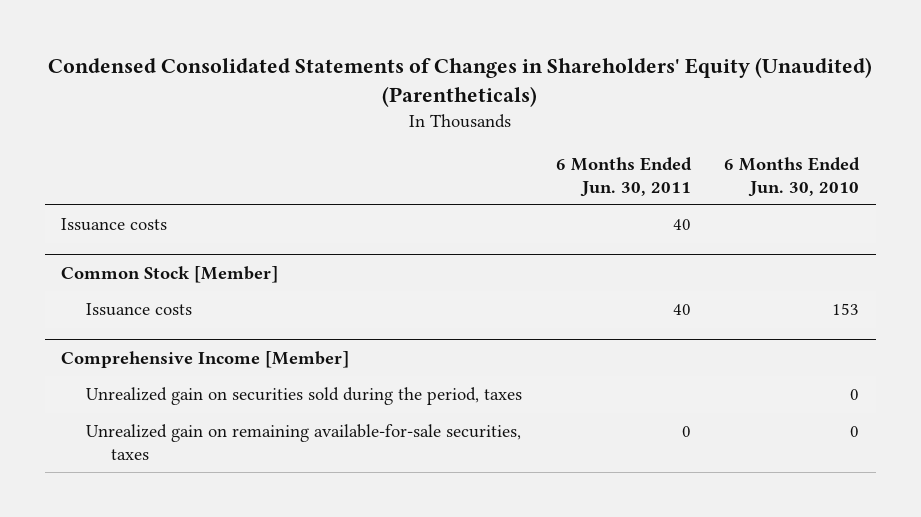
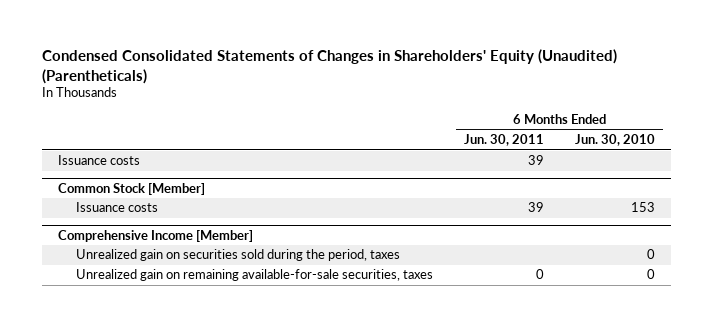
- Issuance costs | 40 |
+ Issuance costs | 39 |
@ Common Stock [Member]
- Issuance costs | 40 | 153
+ Issuance costs | 39 | 153

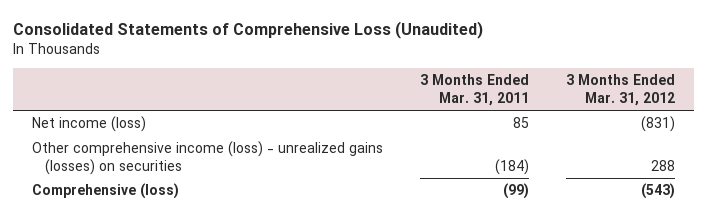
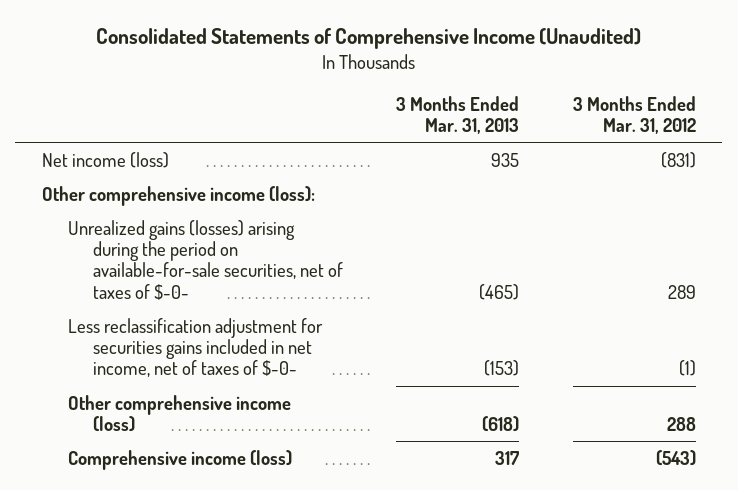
- Consolidated Statements of Comprehensive Loss (Unaudited)
+ Consolidated Statements of Comprehensive Income (Unaudited)
- | 3 Months Ended Mar. 31, 2011 | 3 Months Ended Mar. 31, 2012
+ | 3 Months Ended Mar. 31, 2013 | 3 Months Ended Mar. 31, 2012
- Other comprehensive income (loss) - unrealized gains (losses) on securities | (184) | 288
- Comprehensive (loss) | (99) | (543)
+ Other comprehensive income (loss):
+ Unrealized gains (losses) arising during the period on available-for-sale securities, net of taxes of $-0- | (465) | 289
+ Less reclassification adjustment for securities gains included in net income, net of taxes of $-0- | (153) | (1)
+ Other comprehensive income (loss) | (618) | 288
+ Comprehensive income (loss) | 317 | (543)

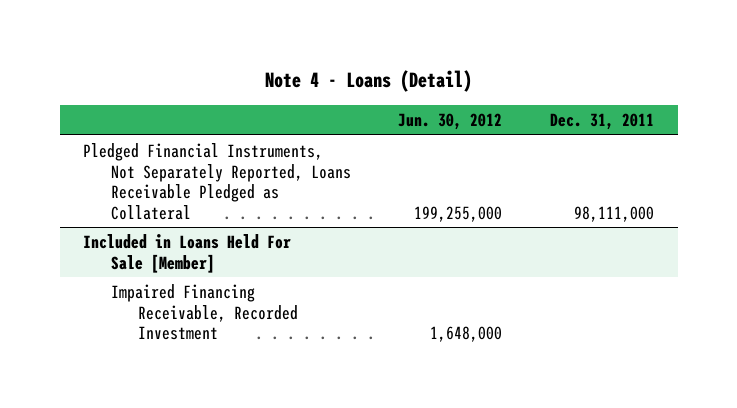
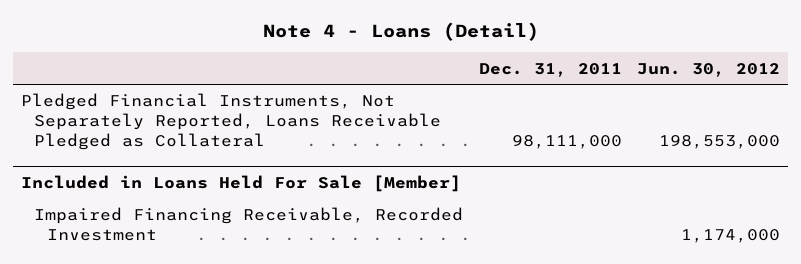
- | Jun. 30, 2012 | Dec. 31, 2011
+ | Dec. 31, 2011 | Jun. 30, 2012
- Pledged Financial Instruments, Not Separately Reported, Loans Receivable Pledged as Collateral | 199,255,000 | 98,111,000
+ Pledged Financial Instruments, Not Separately Reported, Loans Receivable Pledged as Collateral | 98,111,000 | 198,553,000
@ Included in Loans Held For Sale [Member]
- Impaired Financing Receivable, Recorded Investment | 1,648,000 |
+ Impaired Financing Receivable, Recorded Investment | | 1,174,000

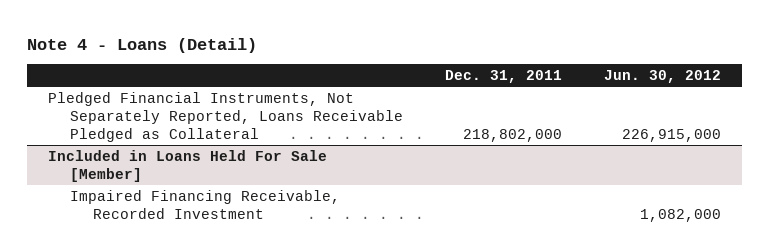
- Pledged Financial Instruments, Not Separately Reported, Loans Receivable Pledged as Collateral | 98,111,000 | 198,553,000
+ Pledged Financial Instruments, Not Separately Reported, Loans Receivable Pledged as Collateral | 218,802,000 | 226,915,000
@ Included in Loans Held For Sale [Member]
- Impaired Financing Receivable, Recorded Investment | | 1,174,000
+ Impaired Financing Receivable, Recorded Investment | | 1,082,000

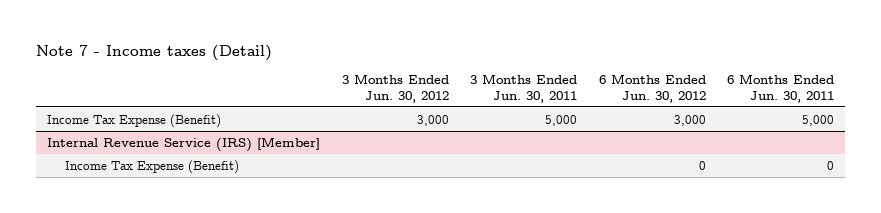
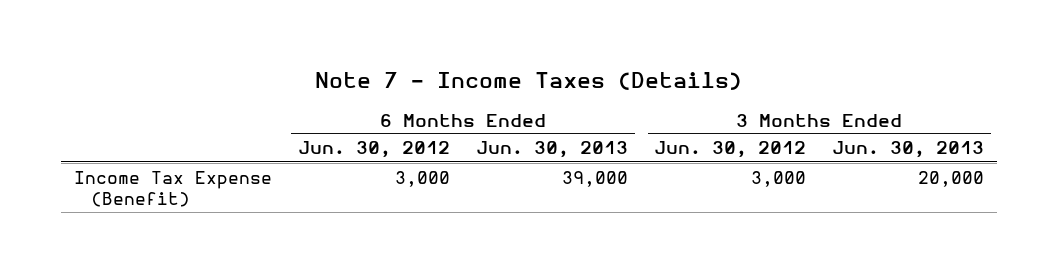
- Note 7 - Income taxes (Detail)
+ Note 7 - Income Taxes (Details)
- | 3 Months Ended Jun. 30, 2012 | 3 Months Ended Jun. 30, 2011 | 6 Months Ended Jun. 30, 2012 | 6 Months Ended Jun. 30, 2011
+ | 6 Months Ended Jun. 30, 2012 | 6 Months Ended Jun. 30, 2013 | 3 Months Ended Jun. 30, 2012 | 3 Months Ended Jun. 30, 2013
- Internal Revenue Service (IRS) [Member]
- Income Tax Expense (Benefit) | | | 0 | 0

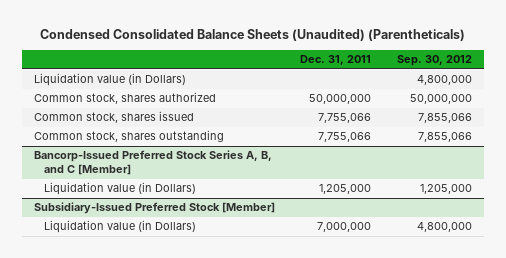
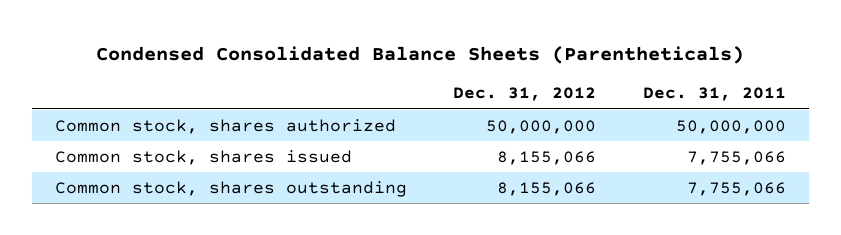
- Condensed Consolidated Balance Sheets (Unaudited) (Parentheticals)
+ Condensed Consolidated Balance Sheets (Parentheticals)
- | Dec. 31, 2011 | Sep. 30, 2012
+ | Dec. 31, 2012 | Dec. 31, 2011
- Liquidation value (in Dollars) | | 4,800,000
- Bancorp-Issued Preferred Stock Series A, B, and C [Member]
- Liquidation value (in Dollars) | 1,205,000 | 1,205,000
- Subsidiary-Issued Preferred Stock [Member]
- Liquidation value (in Dollars) | 7,000,000 | 4,800,000

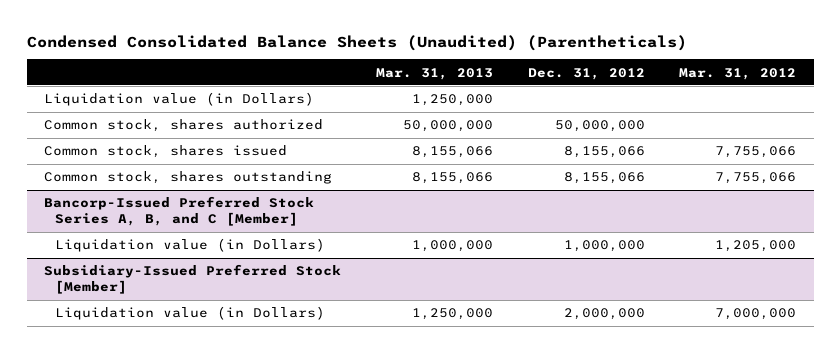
- Condensed Consolidated Balance Sheets (Parentheticals)
+ Condensed Consolidated Balance Sheets (Unaudited) (Parentheticals)
- | Dec. 31, 2012 | Dec. 31, 2011
+ | Mar. 31, 2013 | Dec. 31, 2012 | Mar. 31, 2012
+ Liquidation value (in Dollars) | 1,250,000 | |
+ Bancorp-Issued Preferred Stock Series A, B, and C [Member]
+ Liquidation value (in Dollars) | 1,000,000 | 1,000,000 | 1,205,000
+ Subsidiary-Issued Preferred Stock [Member]
+ Liquidation value (in Dollars) | 1,250,000 | 2,000,000 | 7,000,000

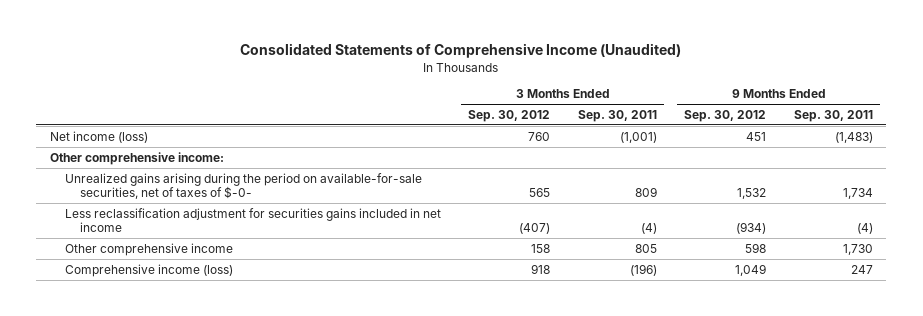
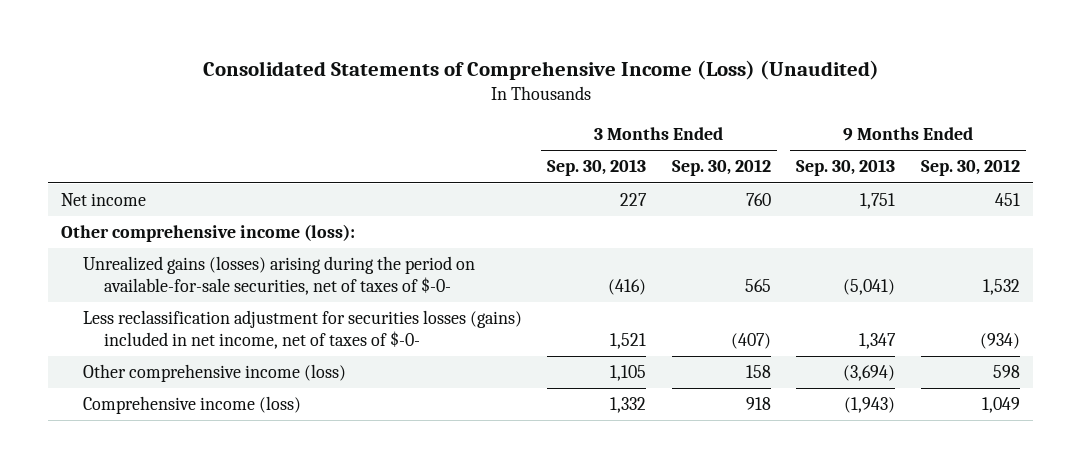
- Consolidated Statements of Comprehensive Income (Unaudited)
+ Consolidated Statements of Comprehensive Income (Loss) (Unaudited)
- | 3 Months Ended Sep. 30, 2012 | 3 Months Ended Sep. 30, 2011 | 9 Months Ended Sep. 30, 2012 | 9 Months Ended Sep. 30, 2011
+ | 3 Months Ended Sep. 30, 2013 | 3 Months Ended Sep. 30, 2012 | 9 Months Ended Sep. 30, 2013 | 9 Months Ended Sep. 30, 2012
- Net income (loss) | 760 | (1,001) | 451 | (1,483)
- Other comprehensive income:
- Unrealized gains arising during the period on available-for-sale securities, net of taxes of $-0- | 565 | 809 | 1,532 | 1,734
- Less reclassification adjustment for securities gains included in net income | (407) | (4) | (934) | (4)
- Other comprehensive income | 158 | 805 | 598 | 1,730
+ Net income | 227 | 760 | 1,751 | 451
+ Other comprehensive income (loss):
+ Unrealized gains (losses) arising during the period on available-for-sale securities, net of taxes of $-0- | (416) | 565 | (5,041) | 1,532
+ Less reclassification adjustment for securities losses (gains) included in net income, net of taxes of $-0- | 1,521 | (407) | 1,347 | (934)
+ Other comprehensive income (loss) | 1,105 | 158 | (3,694) | 598

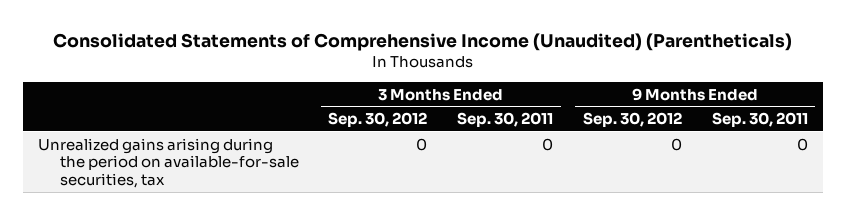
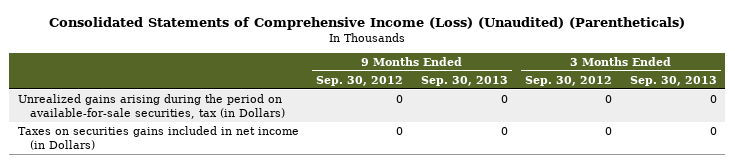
- Consolidated Statements of Comprehensive Income (Unaudited) (Parentheticals)
+ Consolidated Statements of Comprehensive Income (Loss) (Unaudited) (Parentheticals)
- | 3 Months Ended Sep. 30, 2012 | 3 Months Ended Sep. 30, 2011 | 9 Months Ended Sep. 30, 2012 | 9 Months Ended Sep. 30, 2011
+ | 9 Months Ended Sep. 30, 2012 | 9 Months Ended Sep. 30, 2013 | 3 Months Ended Sep. 30, 2012 | 3 Months Ended Sep. 30, 2013
- Unrealized gains arising during the period on available-for-sale securities, tax | 0 | 0 | 0 | 0
+ Unrealized gains arising during the period on available-for-sale securities, tax (in Dollars) | 0 | 0 | 0 | 0
+ Taxes on securities gains included in net income (in Dollars) | 0 | 0 | 0 | 0

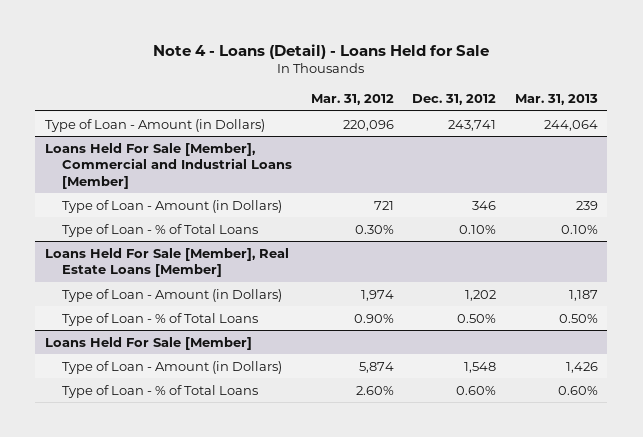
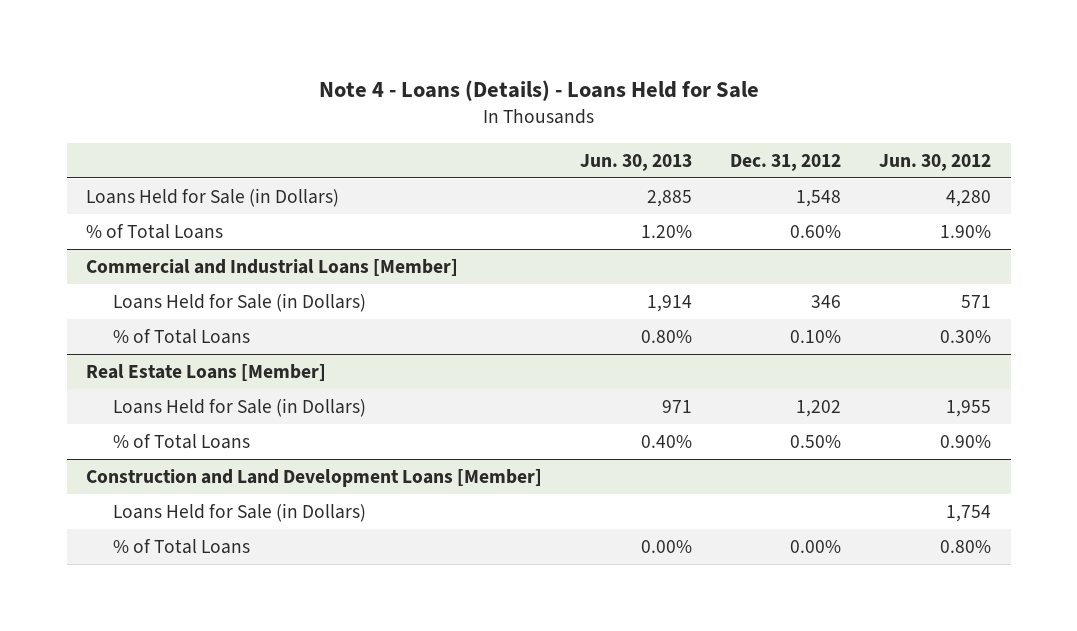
- Note 4 - Loans (Detail) - Loans Held for Sale
+ Note 4 - Loans (Details) - Loans Held for Sale
- | Mar. 31, 2012 | Dec. 31, 2012 | Mar. 31, 2013
+ | Jun. 30, 2013 | Dec. 31, 2012 | Jun. 30, 2012
- Type of Loan - Amount (in Dollars) | 220,096 | 243,741 | 244,064
- Loans Held For Sale [Member], Commercial and Industrial Loans [Member]
- Type of Loan - Amount (in Dollars) | 721 | 346 | 239
- Type of Loan - % of Total Loans | 0.30% | 0.10% | 0.10%
- Loans Held For Sale [Member], Real Estate Loans [Member]
- Type of Loan - Amount (in Dollars) | 1,974 | 1,202 | 1,187
- Type of Loan - % of Total Loans | 0.90% | 0.50% | 0.50%
- Loans Held For Sale [Member]
- Type of Loan - Amount (in Dollars) | 5,874 | 1,548 | 1,426
- Type of Loan - % of Total Loans | 2.60% | 0.60% | 0.60%
+ Loans Held for Sale (in Dollars) | 2,885 | 1,548 | 4,280
+ % of Total Loans | 1.20% | 0.60% | 1.90%
+ Commercial and Industrial Loans [Member]
+ Loans Held for Sale (in Dollars) | 1,914 | 346 | 571
+ % of Total Loans | 0.80% | 0.10% | 0.30%
+ Real Estate Loans [Member]
+ Loans Held for Sale (in Dollars) | 971 | 1,202 | 1,955
+ % of Total Loans | 0.40% | 0.50% | 0.90%
+ Construction and Land Development Loans [Member]
+ Loans Held for Sale (in Dollars) | | | 1,754
+ % of Total Loans | 0.00% | 0.00% | 0.80%

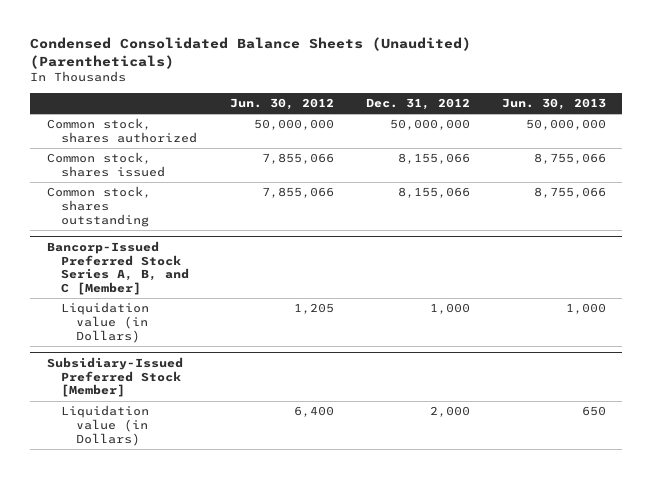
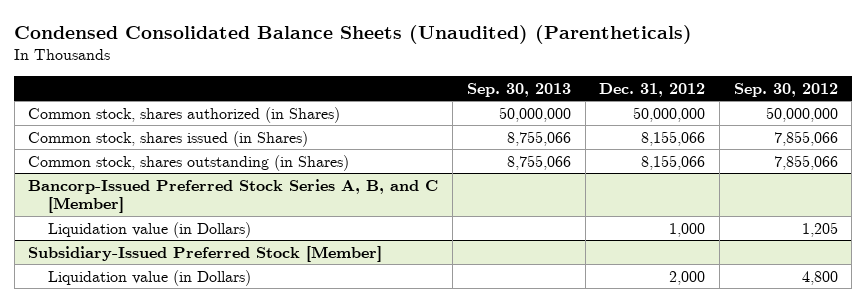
- | Jun. 30, 2012 | Dec. 31, 2012 | Jun. 30, 2013
+ | Sep. 30, 2013 | Dec. 31, 2012 | Sep. 30, 2012
- Common stock, shares authorized | 50,000,000 | 50,000,000 | 50,000,000
- Common stock, shares issued | 7,855,066 | 8,155,066 | 8,755,066
- Common stock, shares outstanding | 7,855,066 | 8,155,066 | 8,755,066
+ Common stock, shares authorized (in Shares) | 50,000,000 | 50,000,000 | 50,000,000
+ Common stock, shares issued (in Shares) | 8,755,066 | 8,155,066 | 7,855,066
+ Common stock, shares outstanding (in Shares) | 8,755,066 | 8,155,066 | 7,855,066

